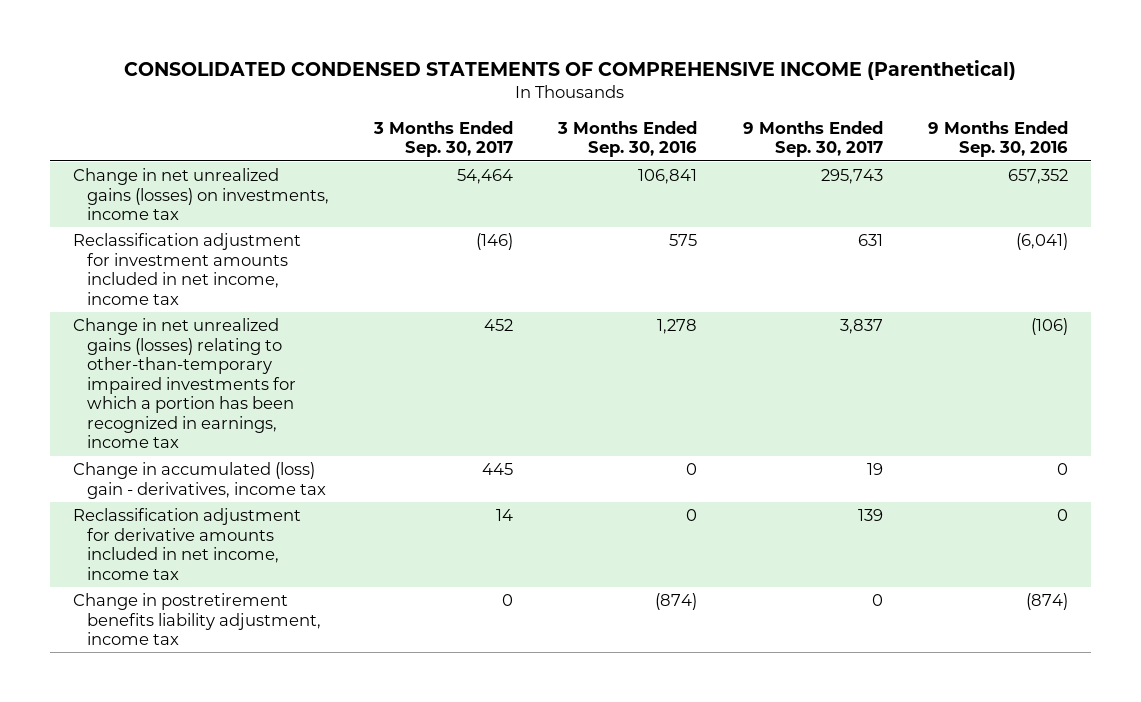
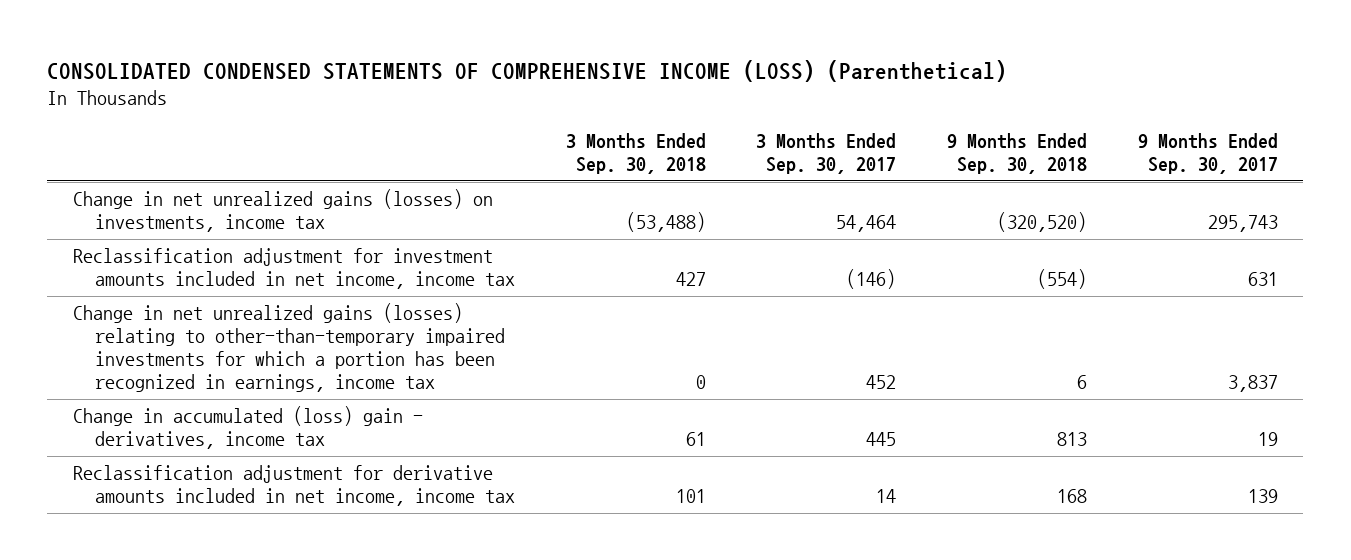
- CONSOLIDATED CONDENSED STATEMENTS OF COMPREHENSIVE INCOME (Parenthetical)
+ CONSOLIDATED CONDENSED STATEMENTS OF COMPREHENSIVE INCOME (LOSS) (Parenthetical)
- | 3 Months Ended Sep. 30, 2017 | 3 Months Ended Sep. 30, 2016 | 9 Months Ended Sep. 30, 2017 | 9 Months Ended Sep. 30, 2016
+ | 3 Months Ended Sep. 30, 2018 | 3 Months Ended Sep. 30, 2017 | 9 Months Ended Sep. 30, 2018 | 9 Months Ended Sep. 30, 2017
- Change in postretirement benefits liability adjustment, income tax | 0 | (874) | 0 | (874)

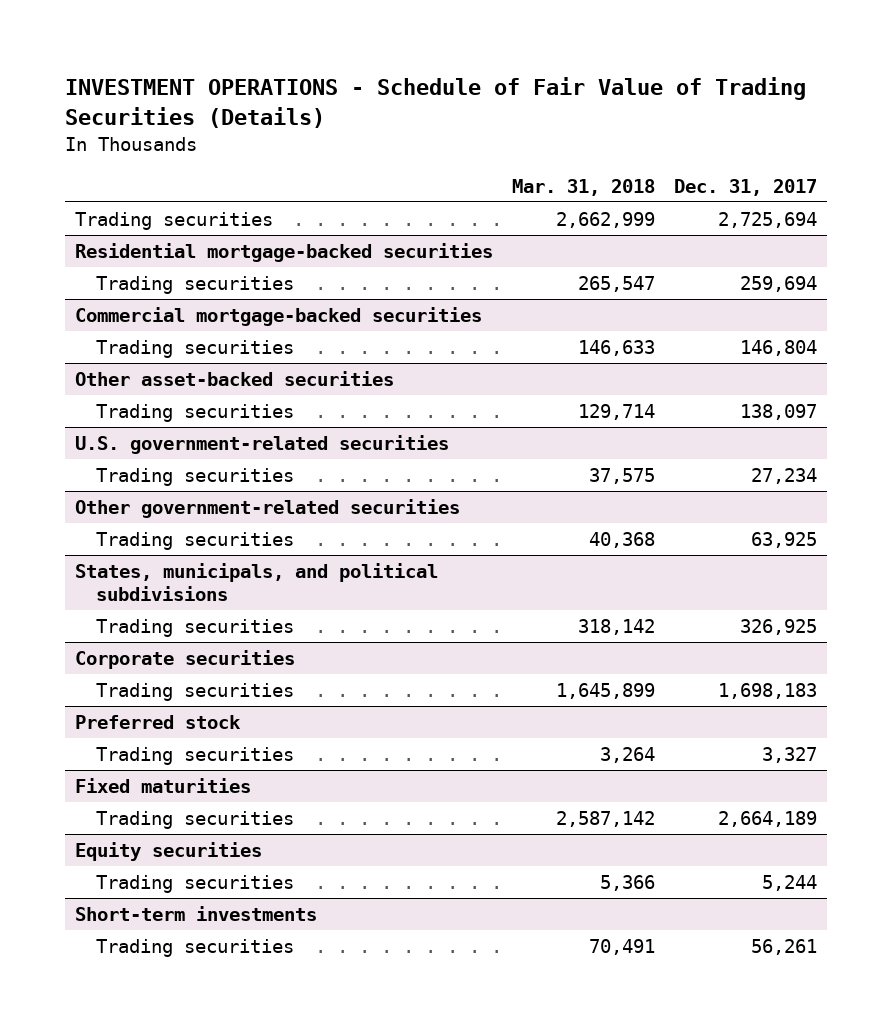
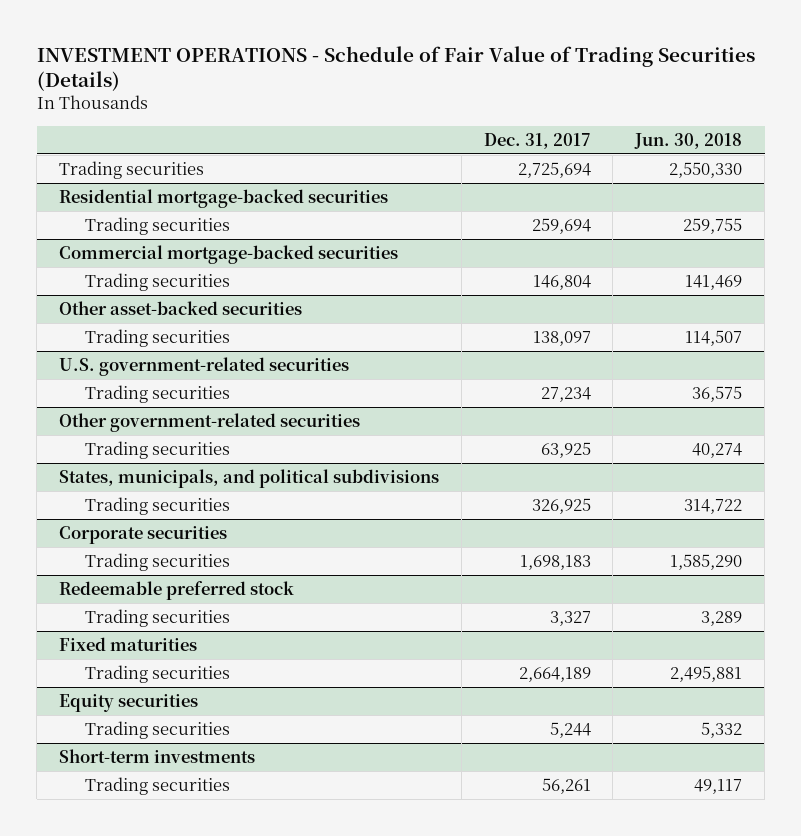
- | Mar. 31, 2018 | Dec. 31, 2017
+ | Dec. 31, 2017 | Jun. 30, 2018
- Preferred stock
+ Redeemable preferred stock

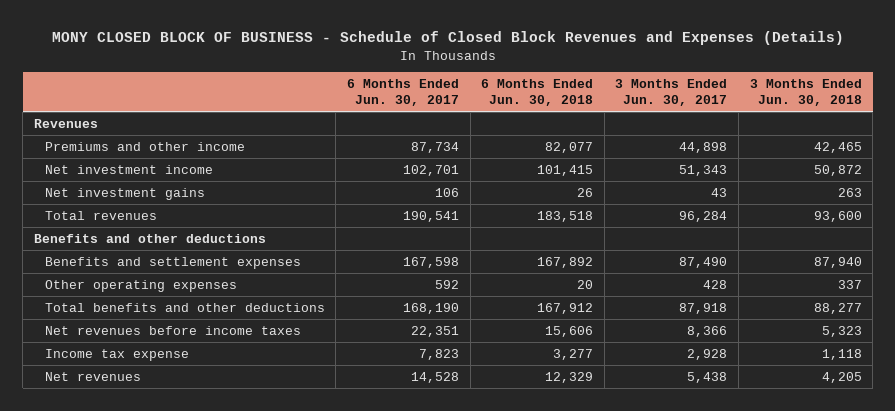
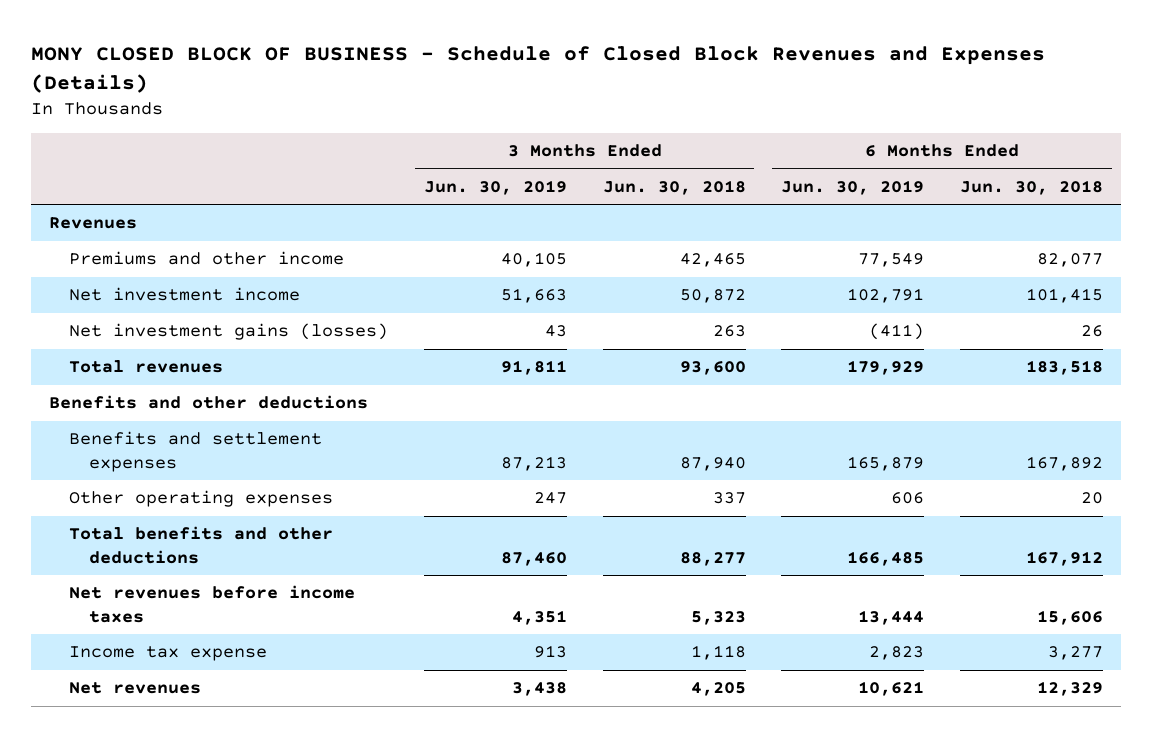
- | 6 Months Ended Jun. 30, 2017 | 6 Months Ended Jun. 30, 2018 | 3 Months Ended Jun. 30, 2017 | 3 Months Ended Jun. 30, 2018
+ | 3 Months Ended Jun. 30, 2019 | 3 Months Ended Jun. 30, 2018 | 6 Months Ended Jun. 30, 2019 | 6 Months Ended Jun. 30, 2018
- Net investment gains | 106 | 26 | 43 | 263
+ Net investment gains (losses) | 43 | 263 | (411) | 26

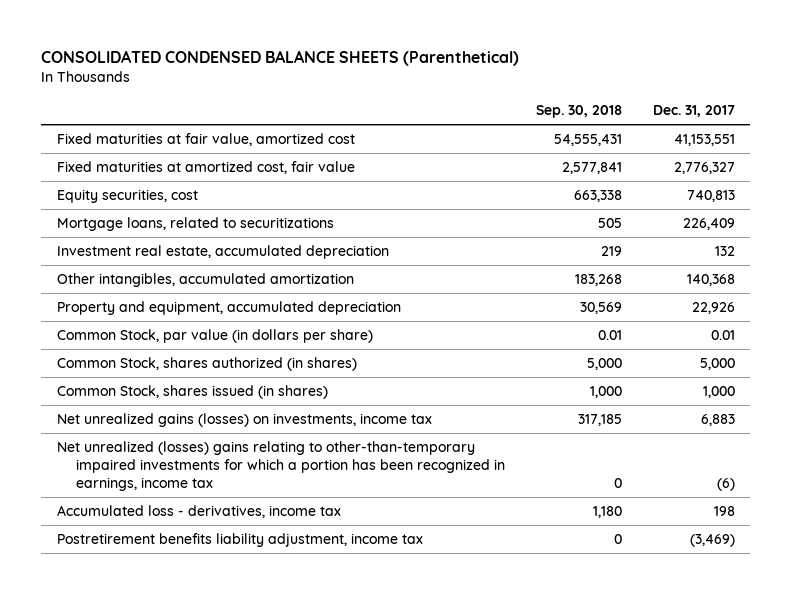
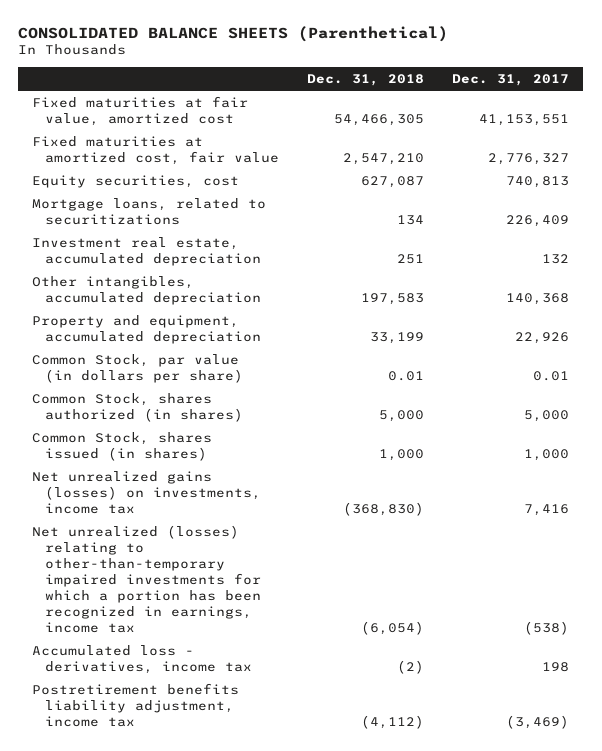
- CONSOLIDATED CONDENSED BALANCE SHEETS (Parenthetical)
+ CONSOLIDATED BALANCE SHEETS (Parenthetical)
- | Sep. 30, 2018 | Dec. 31, 2017
+ | Dec. 31, 2018 | Dec. 31, 2017
- Other intangibles, accumulated amortization | 183,268 | 140,368
+ Other intangibles, accumulated depreciation | 197,583 | 140,368
- Net unrealized gains (losses) on investments, income tax | 317,185 | 6,883
- Net unrealized (losses) gains relating to other-than-temporary impaired investments for which a portion has been recognized in earnings, income tax | 0 | (6)
+ Net unrealized gains (losses) on investments, income tax | (368,830) | 7,416
+ Net unrealized (losses) relating to other-than-temporary impaired investments for which a portion has been recognized in earnings, income tax | (6,054) | (538)

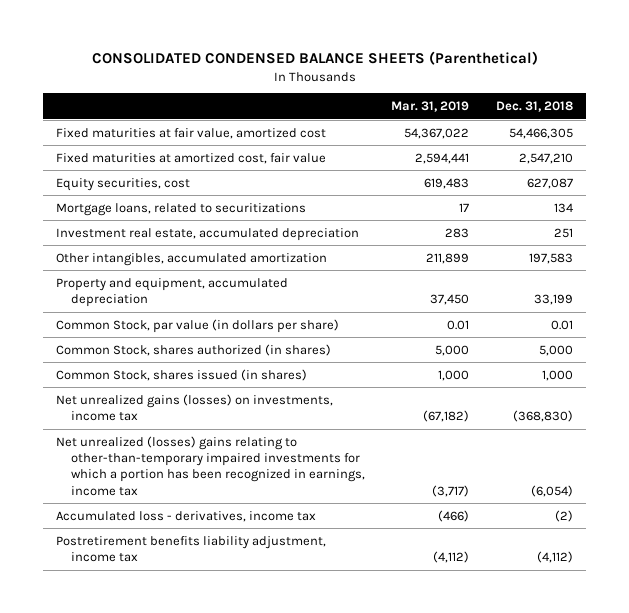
- CONSOLIDATED BALANCE SHEETS (Parenthetical)
+ CONSOLIDATED CONDENSED BALANCE SHEETS (Parenthetical)
- | Dec. 31, 2018 | Dec. 31, 2017
+ | Mar. 31, 2019 | Dec. 31, 2018
- Other intangibles, accumulated depreciation | 197,583 | 140,368
+ Other intangibles, accumulated amortization | 211,899 | 197,583
- Net unrealized (losses) relating to other-than-temporary impaired investments for which a portion has been recognized in earnings, income tax | (6,054) | (538)
+ Net unrealized (losses) gains relating to other-than-temporary impaired investments for which a portion has been recognized in earnings, income tax | (3,717) | (6,054)

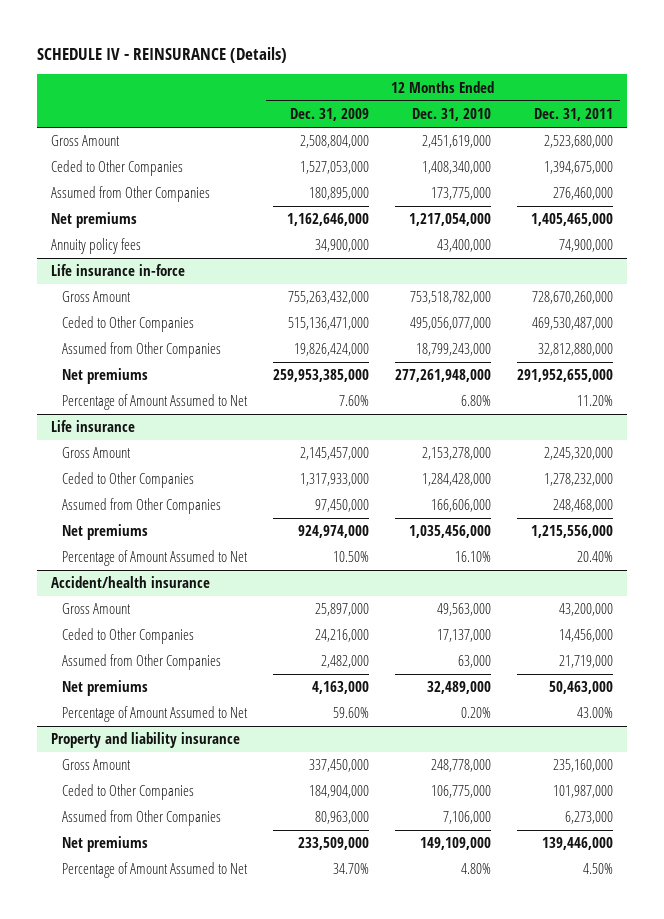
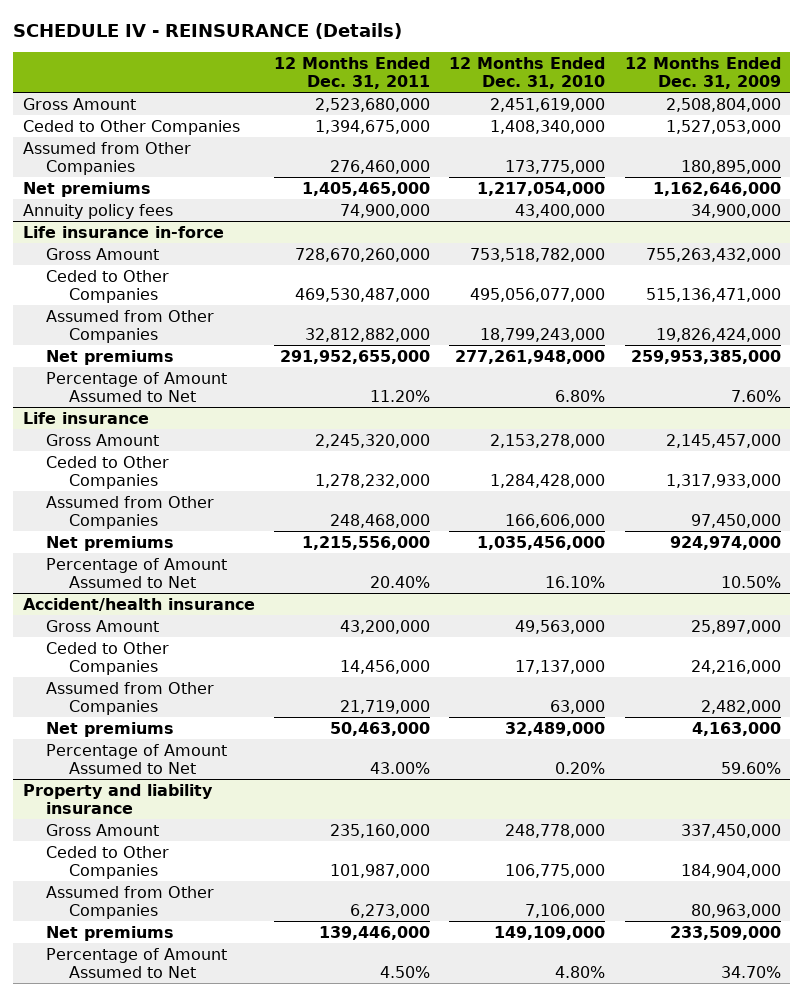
- | 12 Months Ended Dec. 31, 2009 | 12 Months Ended Dec. 31, 2010 | 12 Months Ended Dec. 31, 2011
+ | 12 Months Ended Dec. 31, 2011 | 12 Months Ended Dec. 31, 2010 | 12 Months Ended Dec. 31, 2009
@ Life insurance in-force
- Assumed from Other Companies | 19,826,424,000 | 18,799,243,000 | 32,812,880,000
+ Assumed from Other Companies | 32,812,882,000 | 18,799,243,000 | 19,826,424,000

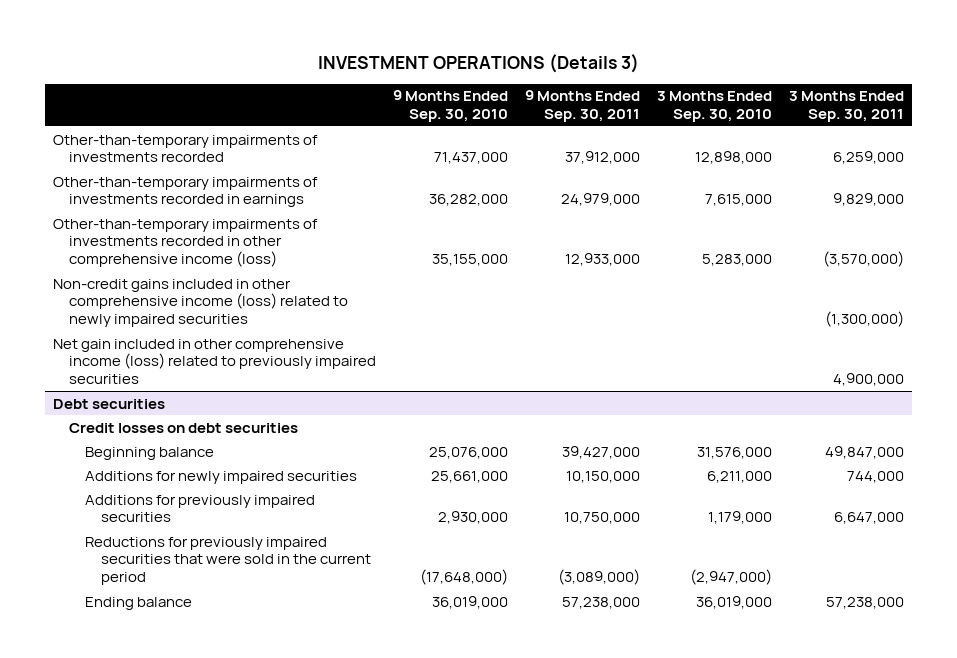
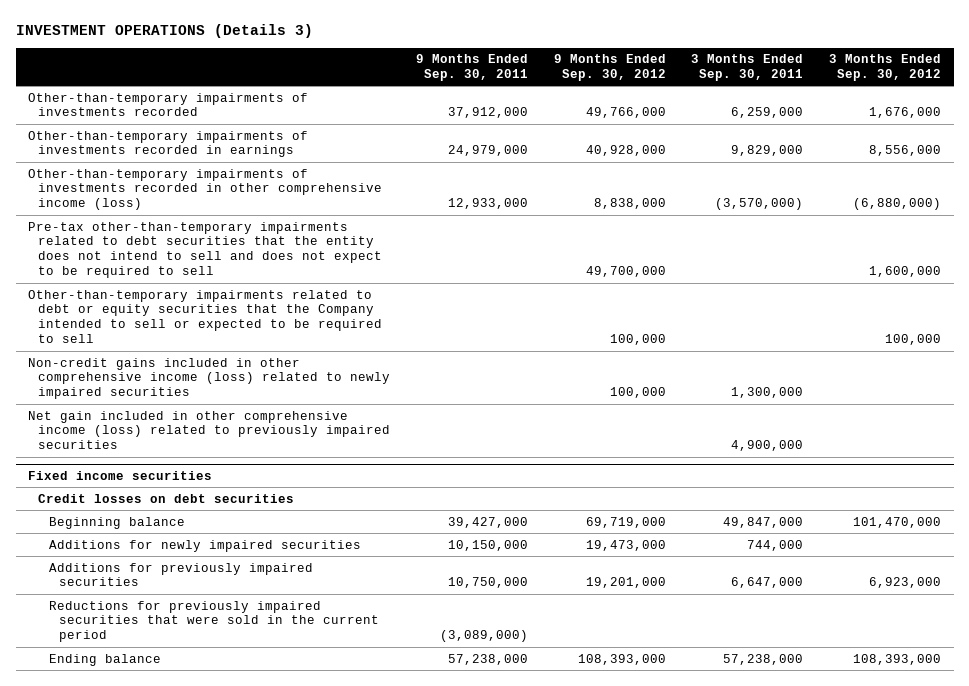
- | 9 Months Ended Sep. 30, 2010 | 9 Months Ended Sep. 30, 2011 | 3 Months Ended Sep. 30, 2010 | 3 Months Ended Sep. 30, 2011
+ | 9 Months Ended Sep. 30, 2011 | 9 Months Ended Sep. 30, 2012 | 3 Months Ended Sep. 30, 2011 | 3 Months Ended Sep. 30, 2012
- Non-credit gains included in other comprehensive income (loss) related to newly impaired securities | | | | (1,300,000)
+ Pre-tax other-than-temporary impairments related to debt securities that the entity does not intend to sell and does not expect to be required to sell | | 49,700,000 | | 1,600,000
+ Other-than-temporary impairments related to debt or equity securities that the Company intended to sell or expected to be required to sell | | 100,000 | | 100,000
+ Non-credit gains included in other comprehensive income (loss) related to newly impaired securities | | 100,000 | 1,300,000 |
- Debt securities
+ Fixed income securities

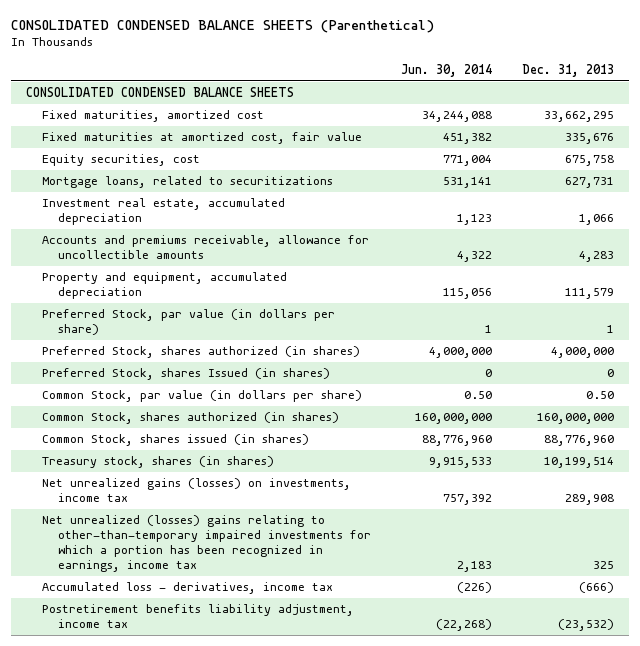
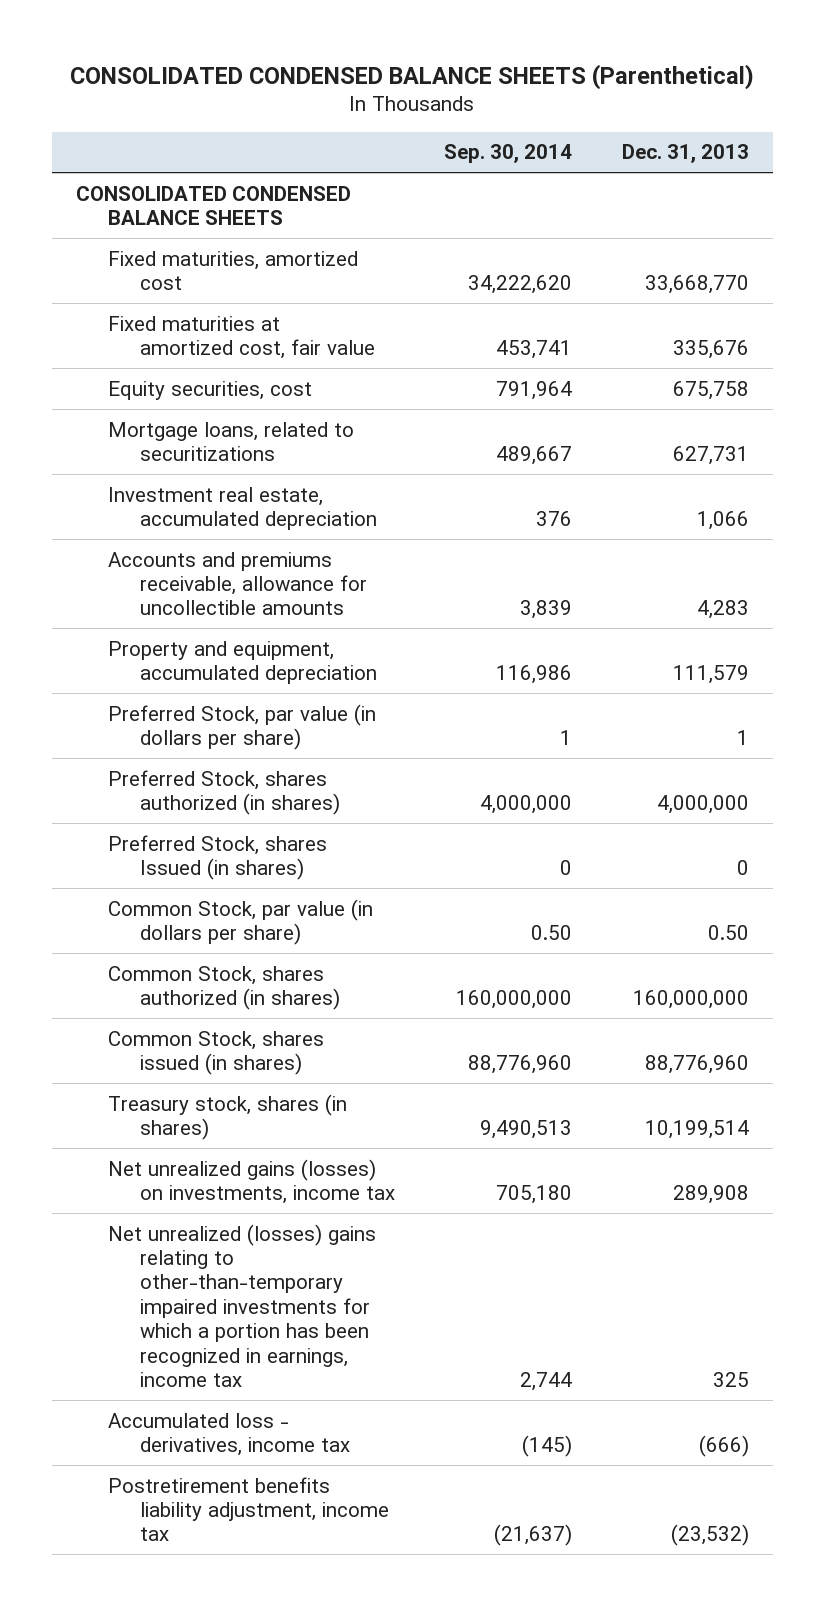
- | Jun. 30, 2014 | Dec. 31, 2013
+ | Sep. 30, 2014 | Dec. 31, 2013
- Fixed maturities, amortized cost | 34,244,088 | 33,662,295
+ Fixed maturities, amortized cost | 34,222,620 | 33,668,770

